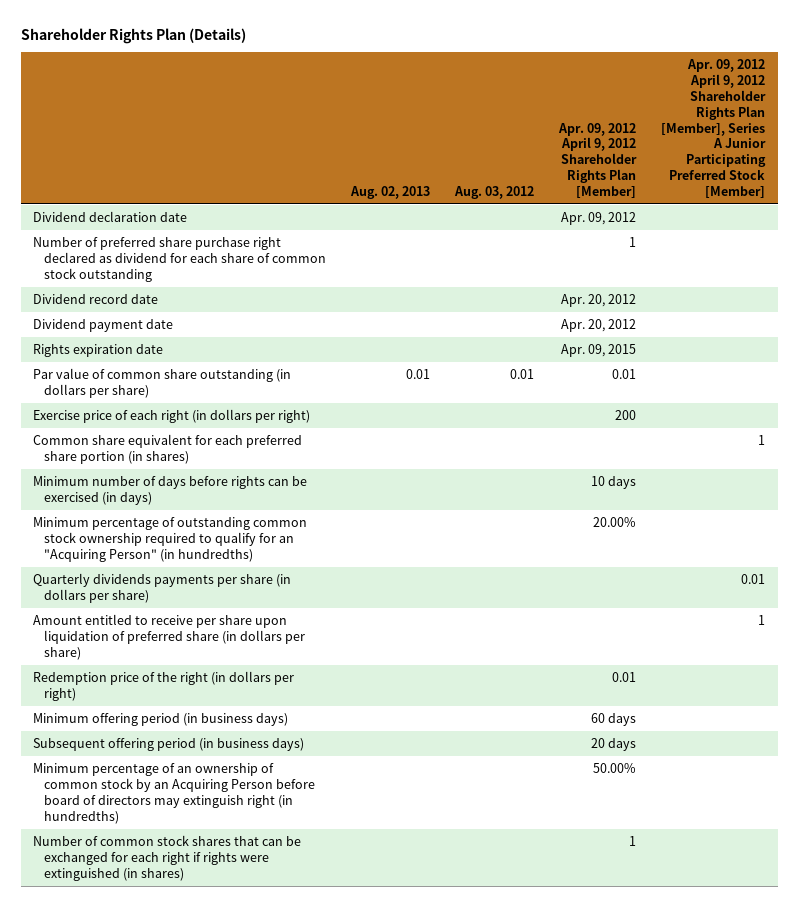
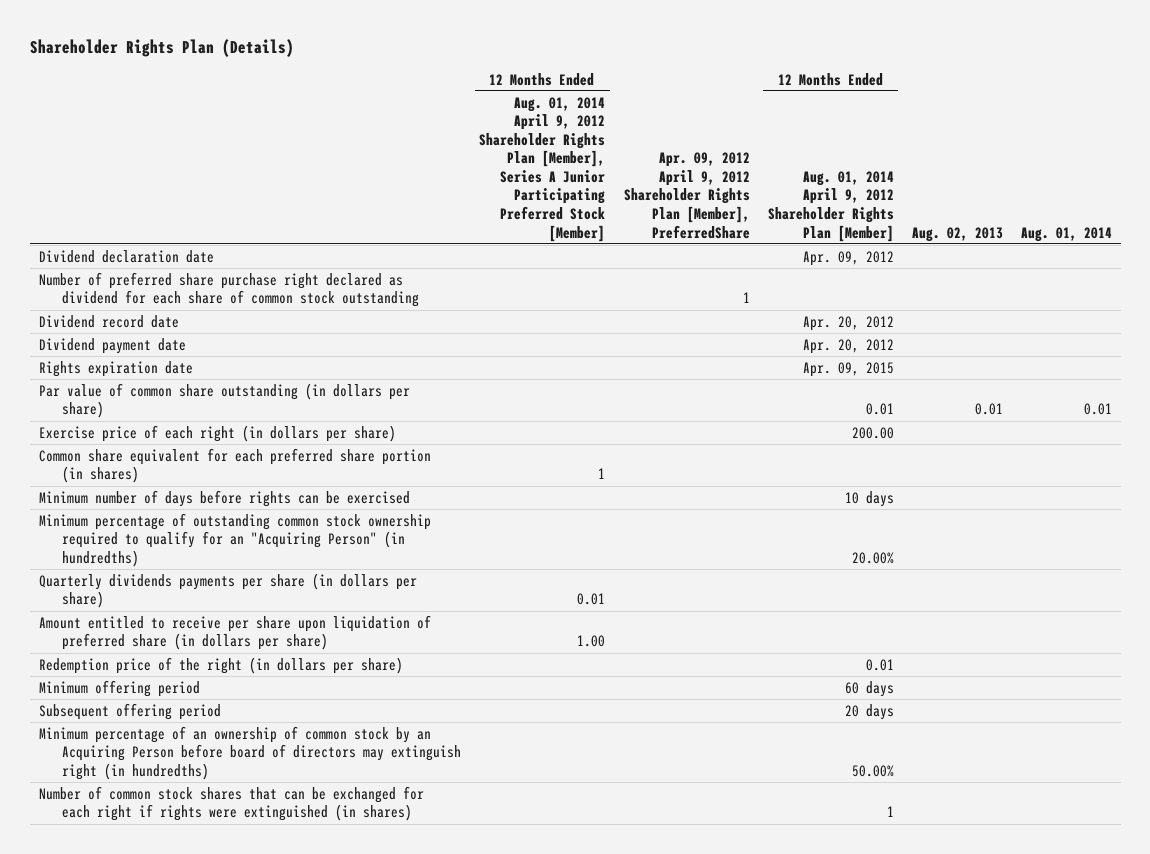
- | Aug. 02, 2013 | Aug. 03, 2012 | Apr. 09, 2012 April 9, 2012 Shareholder Rights Plan [Member] | Apr. 09, 2012 April 9, 2012 Shareholder Rights Plan [Member], Series A Junior Participating Preferred Stock [Member]
+ | 12 Months Ended Aug. 01, 2014 April 9, 2012 Shareholder Rights Plan [Member], Series A Junior Participating Preferred Stock [Member] | Apr. 09, 2012 April 9, 2012 Shareholder Rights Plan [Member], PreferredShare | 12 Months Ended Aug. 01, 2014 April 9, 2012 Shareholder Rights Plan [Member] | Aug. 02, 2013 | Aug. 01, 2014
- Exercise price of each right (in dollars per right) | | | 200 |
+ Exercise price of each right (in dollars per share) | | | 200.00 | |
- Minimum number of days before rights can be exercised (in days) | | | 10 days |
+ Minimum number of days before rights can be exercised | | | 10 days | |
- Redemption price of the right (in dollars per right) | | | 0.01 |
- Minimum offering period (in business days) | | | 60 days |
- Subsequent offering period (in business days) | | | 20 days |
+ Redemption price of the right (in dollars per share) | | | 0.01 | |
+ Minimum offering period | | | 60 days | |
+ Subsequent offering period | | | 20 days | |

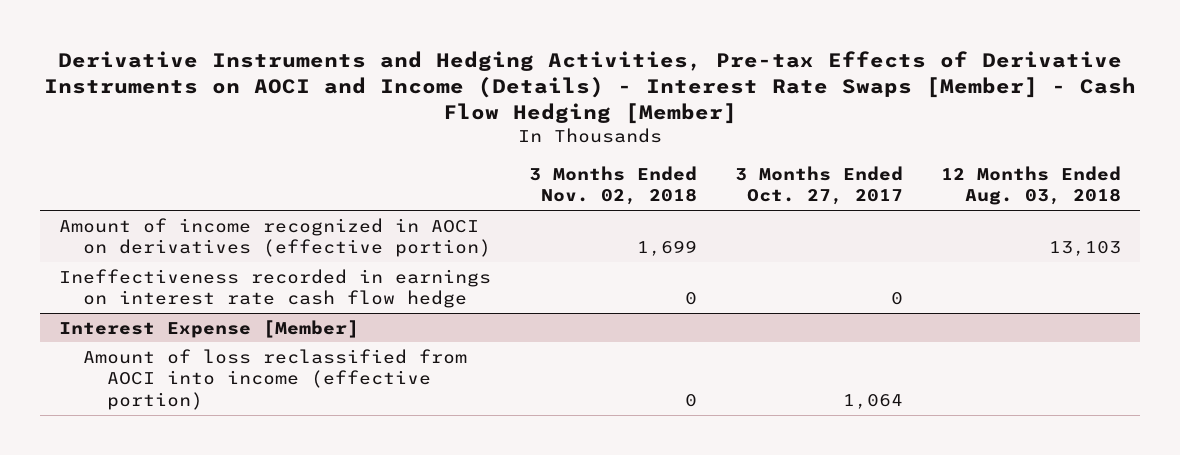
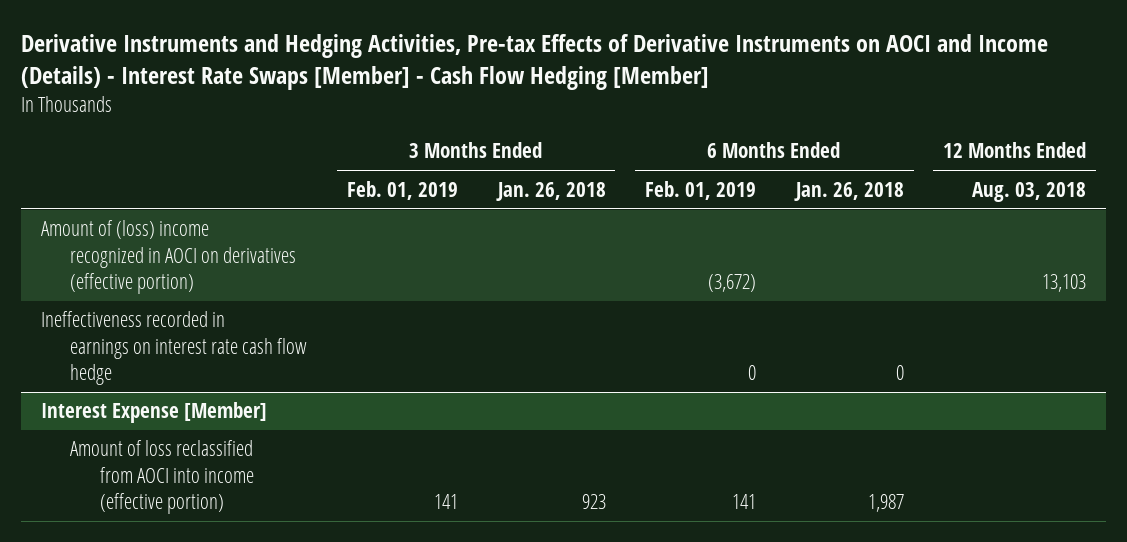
- | 3 Months Ended Nov. 02, 2018 | 3 Months Ended Oct. 27, 2017 | 12 Months Ended Aug. 03, 2018
+ | 3 Months Ended Feb. 01, 2019 | 3 Months Ended Jan. 26, 2018 | 6 Months Ended Feb. 01, 2019 | 6 Months Ended Jan. 26, 2018 | 12 Months Ended Aug. 03, 2018
- Amount of income recognized in AOCI on derivatives (effective portion) | 1,699 | | 13,103
+ Amount of (loss) income recognized in AOCI on derivatives (effective portion) | | | (3,672) | | 13,103

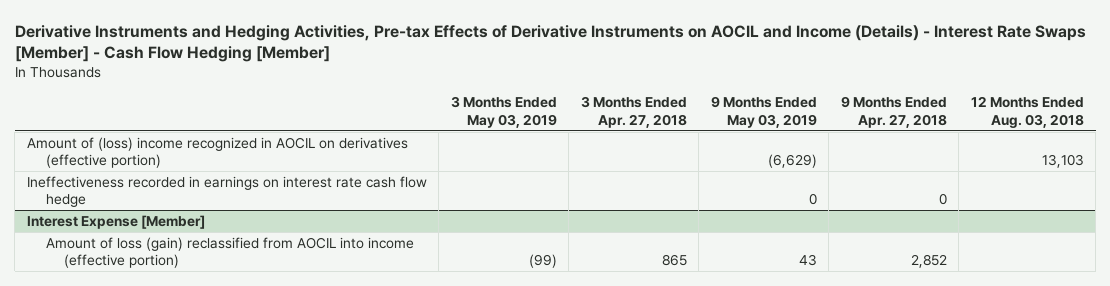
- Derivative Instruments and Hedging Activities, Pre-tax Effects of Derivative Instruments on AOCI and Income (Details) - Interest Rate Swaps [Member] - Cash Flow Hedging [Member]
+ Derivative Instruments and Hedging Activities, Pre-tax Effects of Derivative Instruments on AOCIL and Income (Details) - Interest Rate Swaps [Member] - Cash Flow Hedging [Member]
- | 3 Months Ended Feb. 01, 2019 | 3 Months Ended Jan. 26, 2018 | 6 Months Ended Feb. 01, 2019 | 6 Months Ended Jan. 26, 2018 | 12 Months Ended Aug. 03, 2018
+ | 3 Months Ended May 03, 2019 | 3 Months Ended Apr. 27, 2018 | 9 Months Ended May 03, 2019 | 9 Months Ended Apr. 27, 2018 | 12 Months Ended Aug. 03, 2018
- Amount of (loss) income recognized in AOCI on derivatives (effective portion) | | | (3,672) | | 13,103
+ Amount of (loss) income recognized in AOCIL on derivatives (effective portion) | | | (6,629) | | 13,103
@ Interest Expense [Member]
- Amount of loss reclassified from AOCI into income (effective portion) | 141 | 923 | 141 | 1,987 |
+ Amount of loss (gain) reclassified from AOCIL into income (effective portion) | (99) | 865 | 43 | 2,852 |

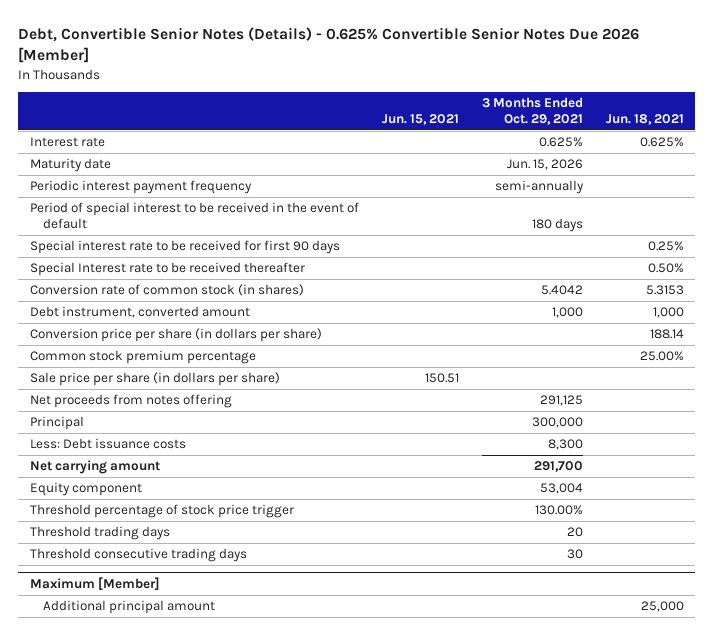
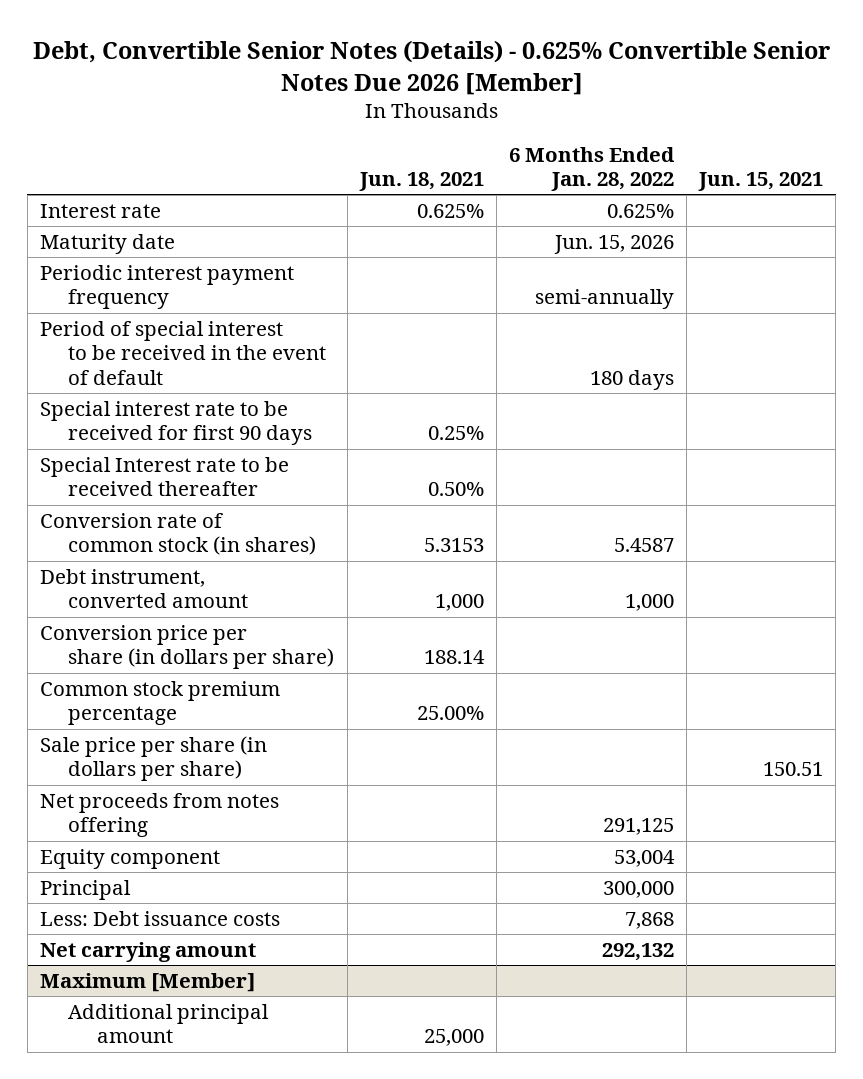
- | Jun. 15, 2021 | 3 Months Ended Oct. 29, 2021 | Jun. 18, 2021
+ | Jun. 18, 2021 | 6 Months Ended Jan. 28, 2022 | Jun. 15, 2021
moved up: Equity component | | 53,004 |
- Threshold percentage of stock price trigger | | 130.00% |
- Threshold trading days | | 20 |
- Threshold consecutive trading days | | 30 |

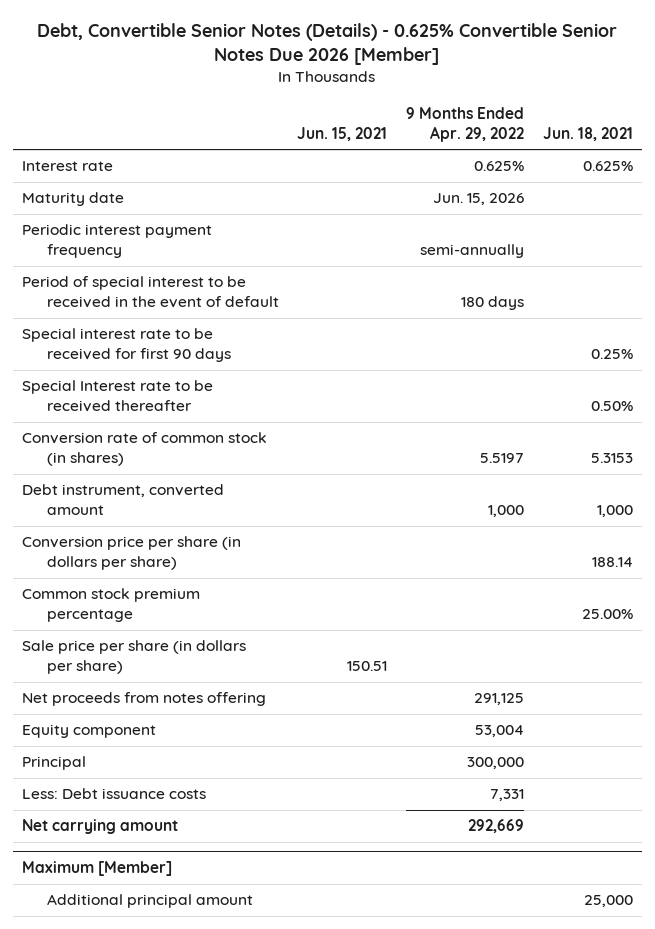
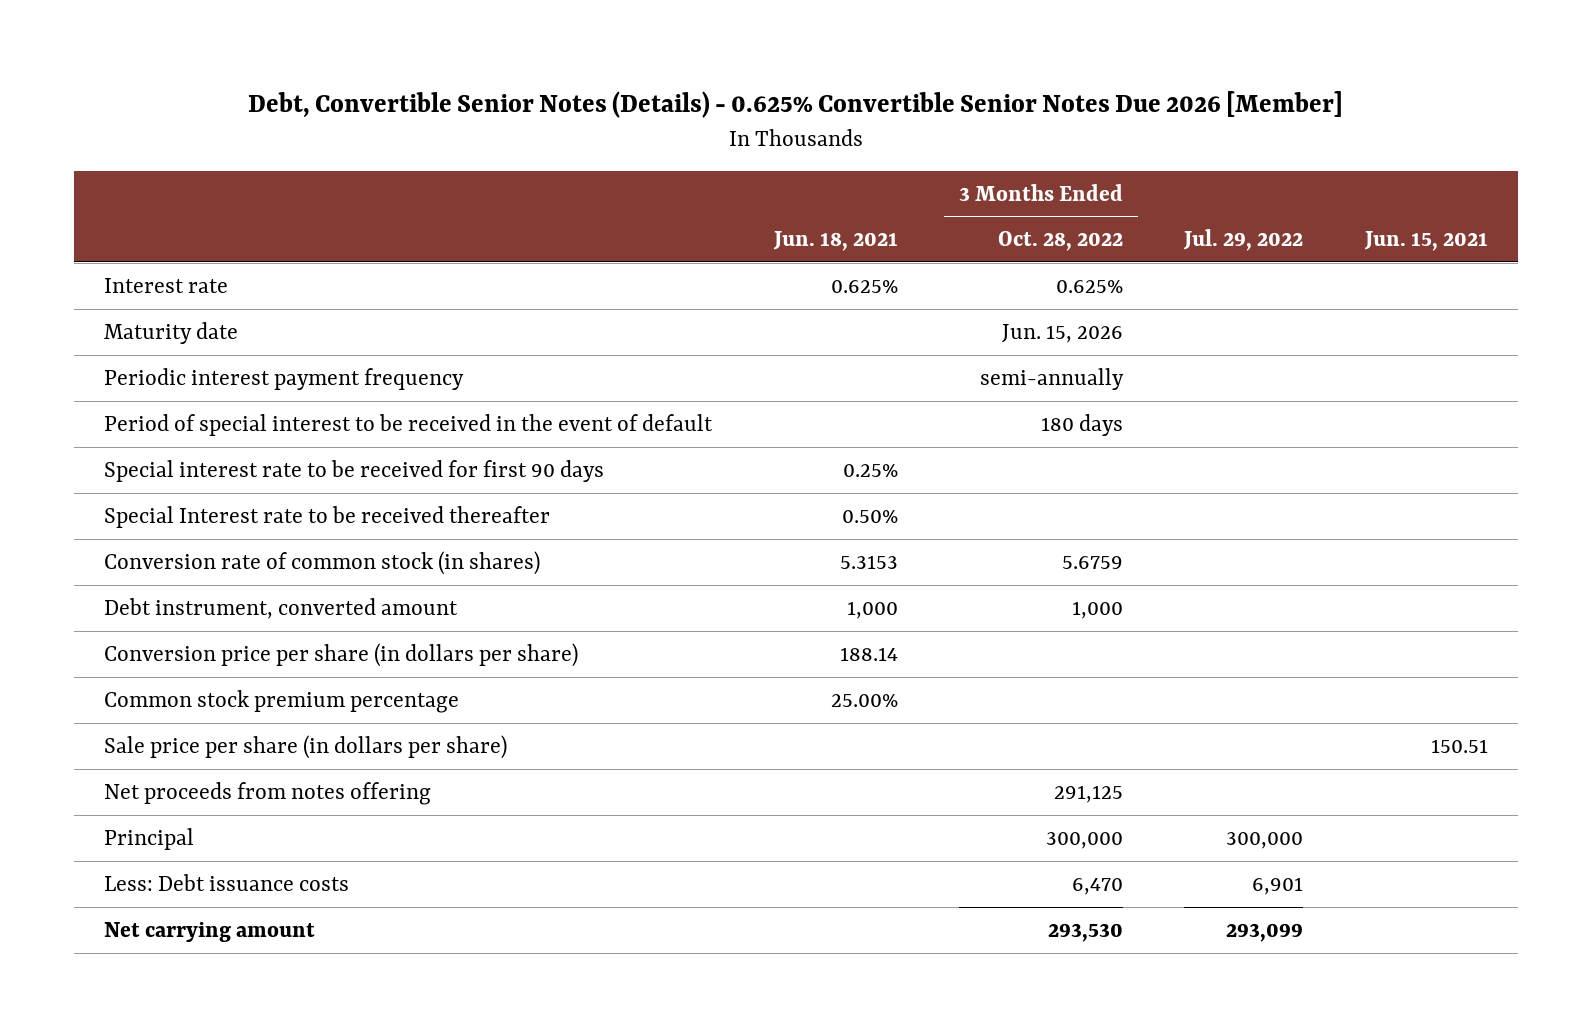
- | Jun. 15, 2021 | 9 Months Ended Apr. 29, 2022 | Jun. 18, 2021
+ | Jun. 18, 2021 | 3 Months Ended Oct. 28, 2022 | Jul. 29, 2022 | Jun. 15, 2021
- Equity component | | 53,004 |
- Maximum [Member]
- Additional principal amount | | | 25,000

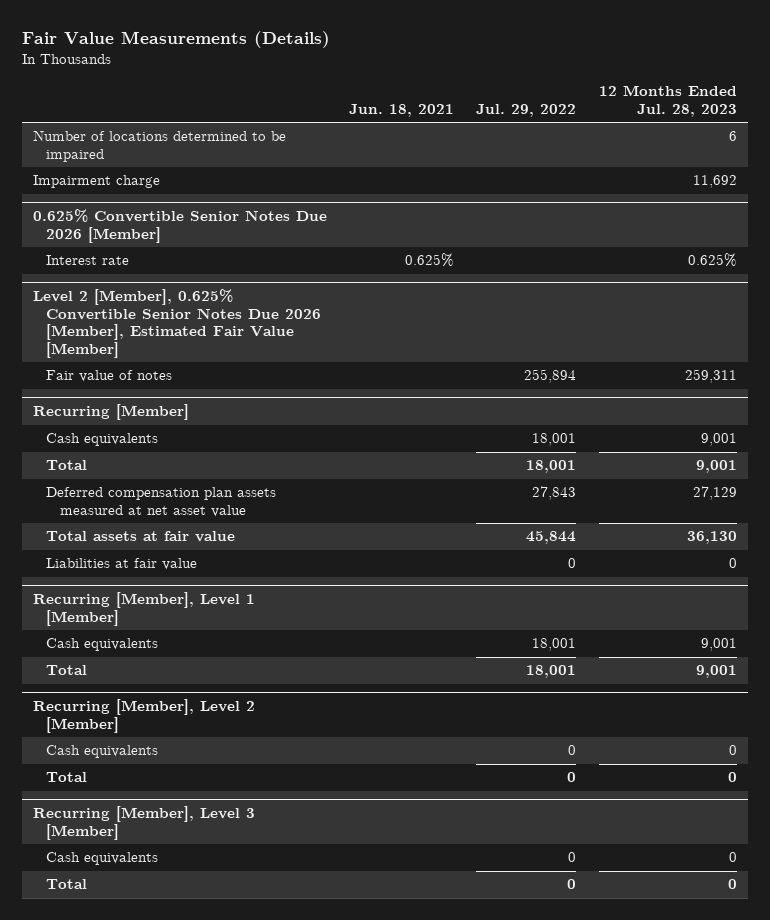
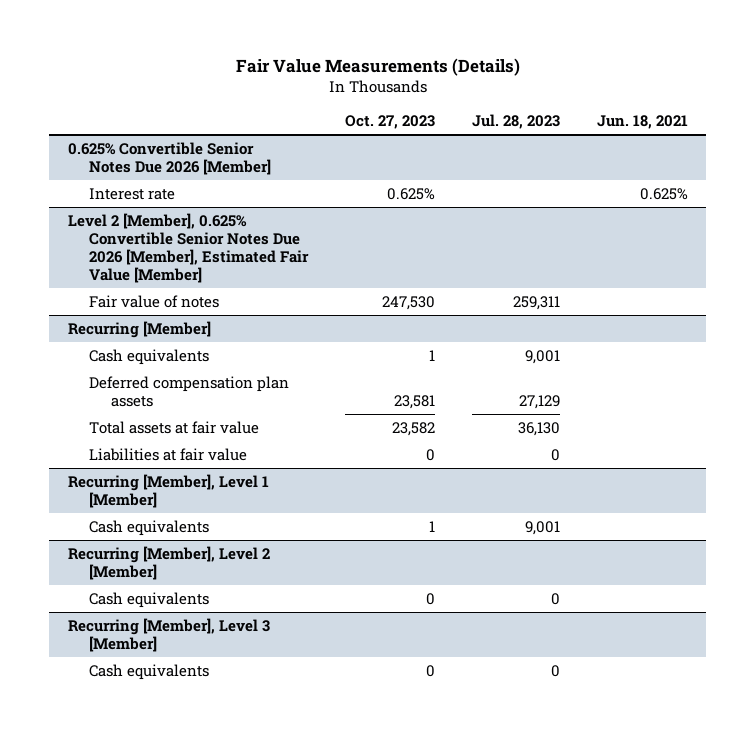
- | Jun. 18, 2021 | Jul. 29, 2022 | 12 Months Ended Jul. 28, 2023
+ | Oct. 27, 2023 | Jul. 28, 2023 | Jun. 18, 2021
- Number of locations determined to be impaired | | | 6
- Impairment charge | | | 11,692
@ Recurring [Member]
- Total | | 18,001 | 9,001
- Deferred compensation plan assets measured at net asset value | | 27,843 | 27,129
+ Deferred compensation plan assets | 23,581 | 27,129 |
@ Recurring [Member], Level 1 [Member]
- Total | | 18,001 | 9,001
@ Recurring [Member], Level 2 [Member]
- Total | | 0 | 0
@ Recurring [Member], Level 3 [Member]
- Total | | 0 | 0

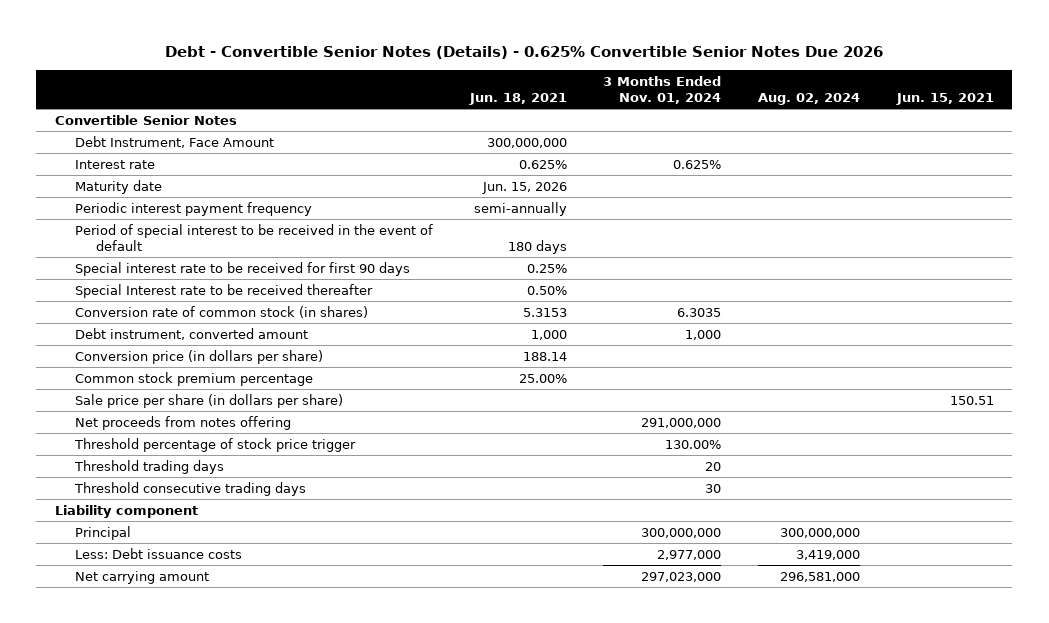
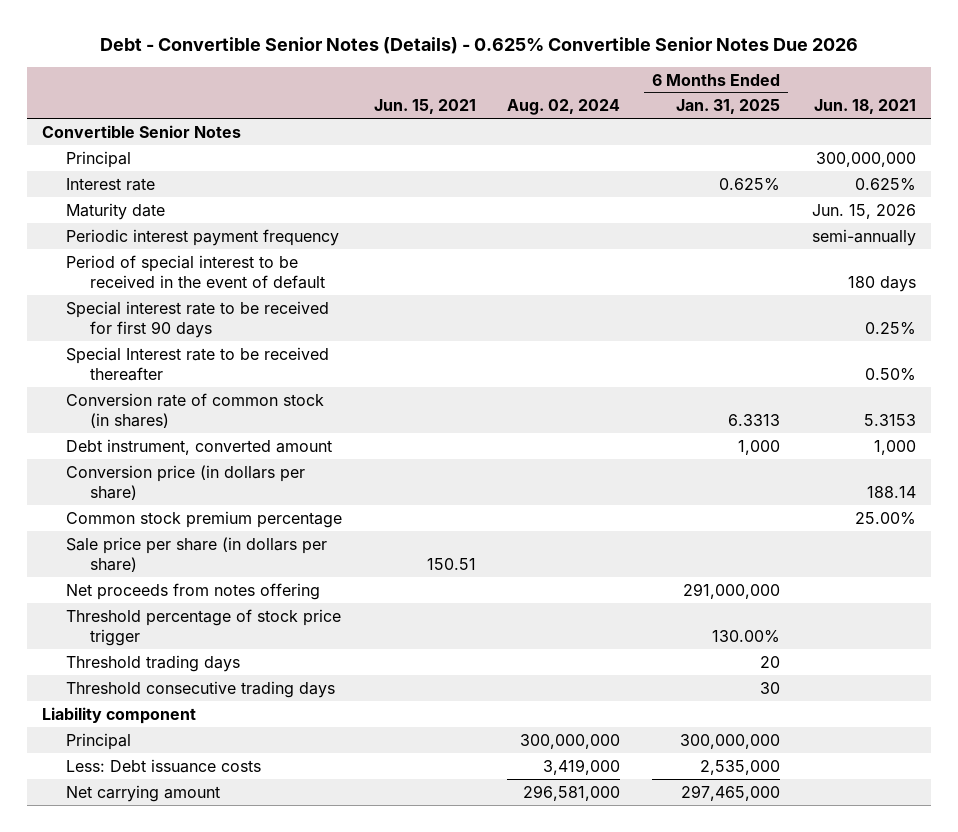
- | Jun. 18, 2021 | 3 Months Ended Nov. 01, 2024 | Aug. 02, 2024 | Jun. 15, 2021
+ | Jun. 15, 2021 | Aug. 02, 2024 | 6 Months Ended Jan. 31, 2025 | Jun. 18, 2021
- Debt Instrument, Face Amount | 300,000,000 | | |
+ Principal | | | | 300,000,000

